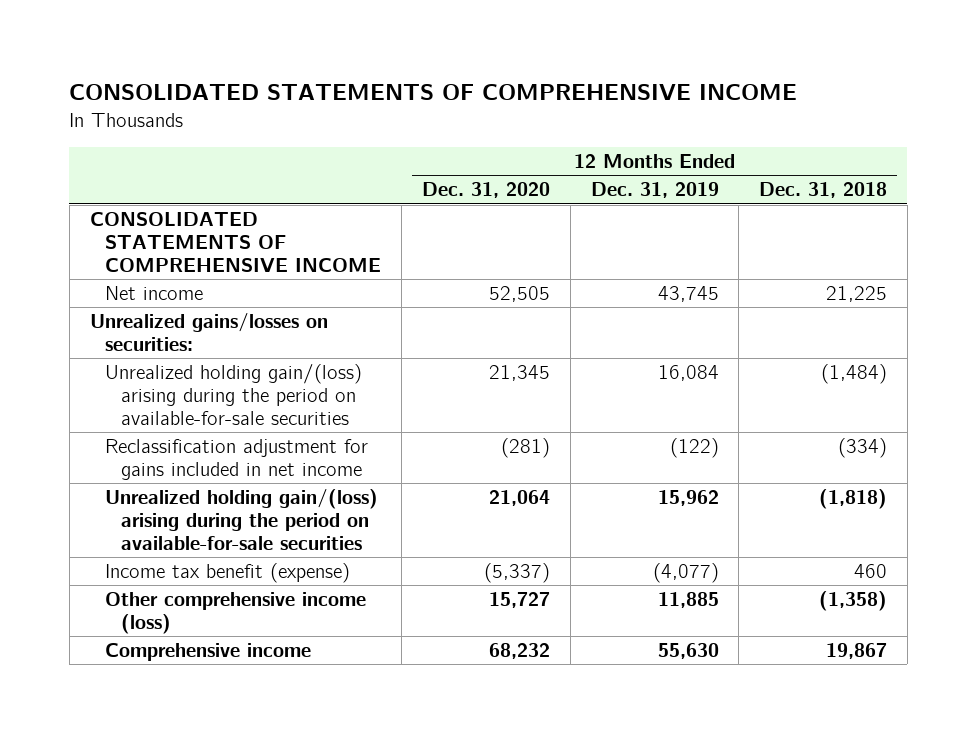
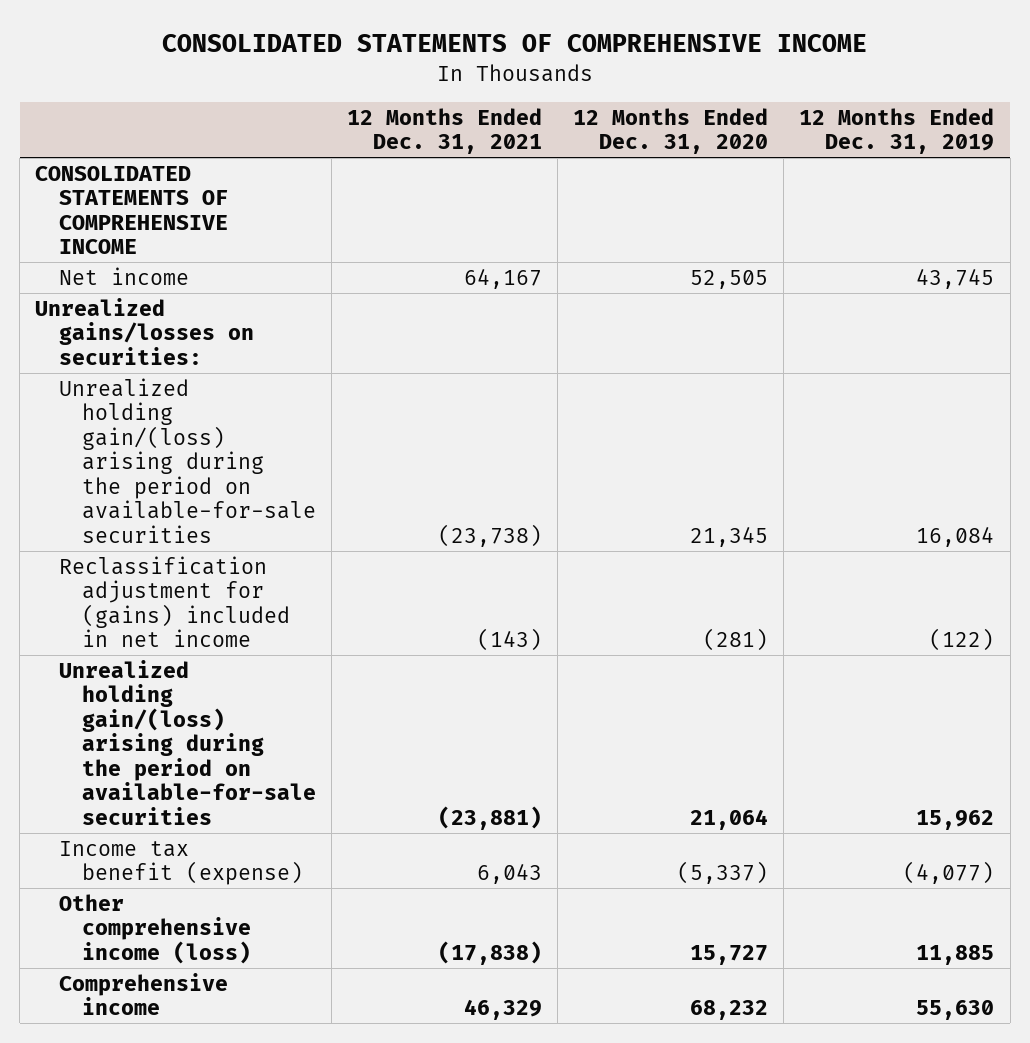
- | 12 Months Ended Dec. 31, 2020 | 12 Months Ended Dec. 31, 2019 | 12 Months Ended Dec. 31, 2018
+ | 12 Months Ended Dec. 31, 2021 | 12 Months Ended Dec. 31, 2020 | 12 Months Ended Dec. 31, 2019
- Reclassification adjustment for gains included in net income | (281) | (122) | (334)
+ Reclassification adjustment for (gains) included in net income | (143) | (281) | (122)

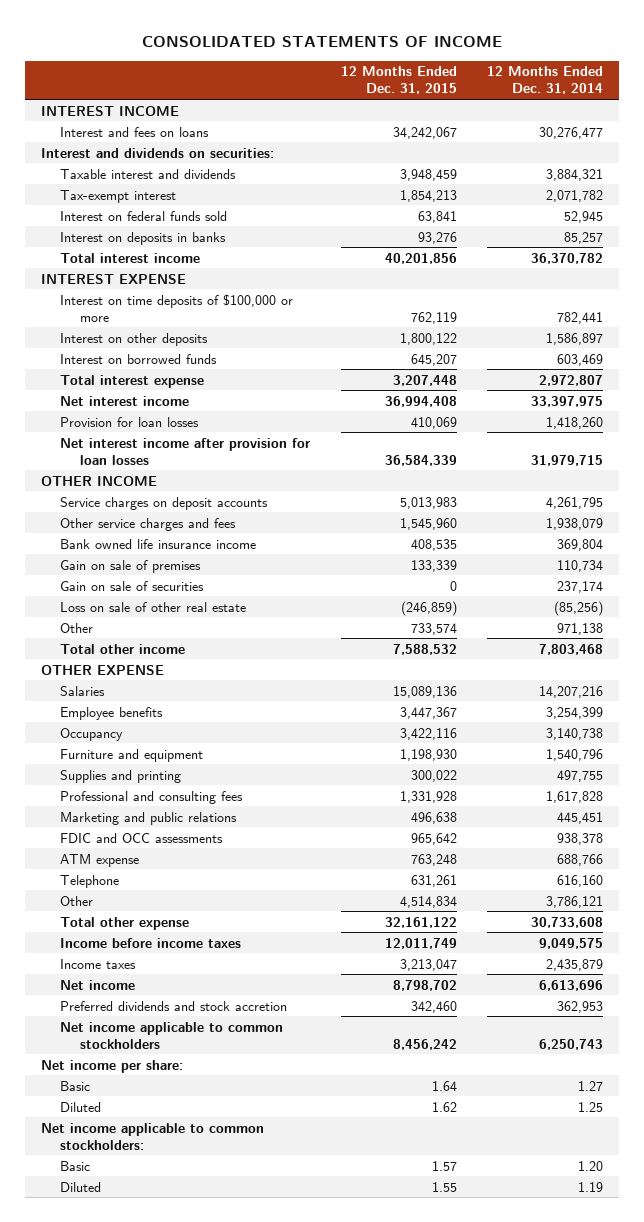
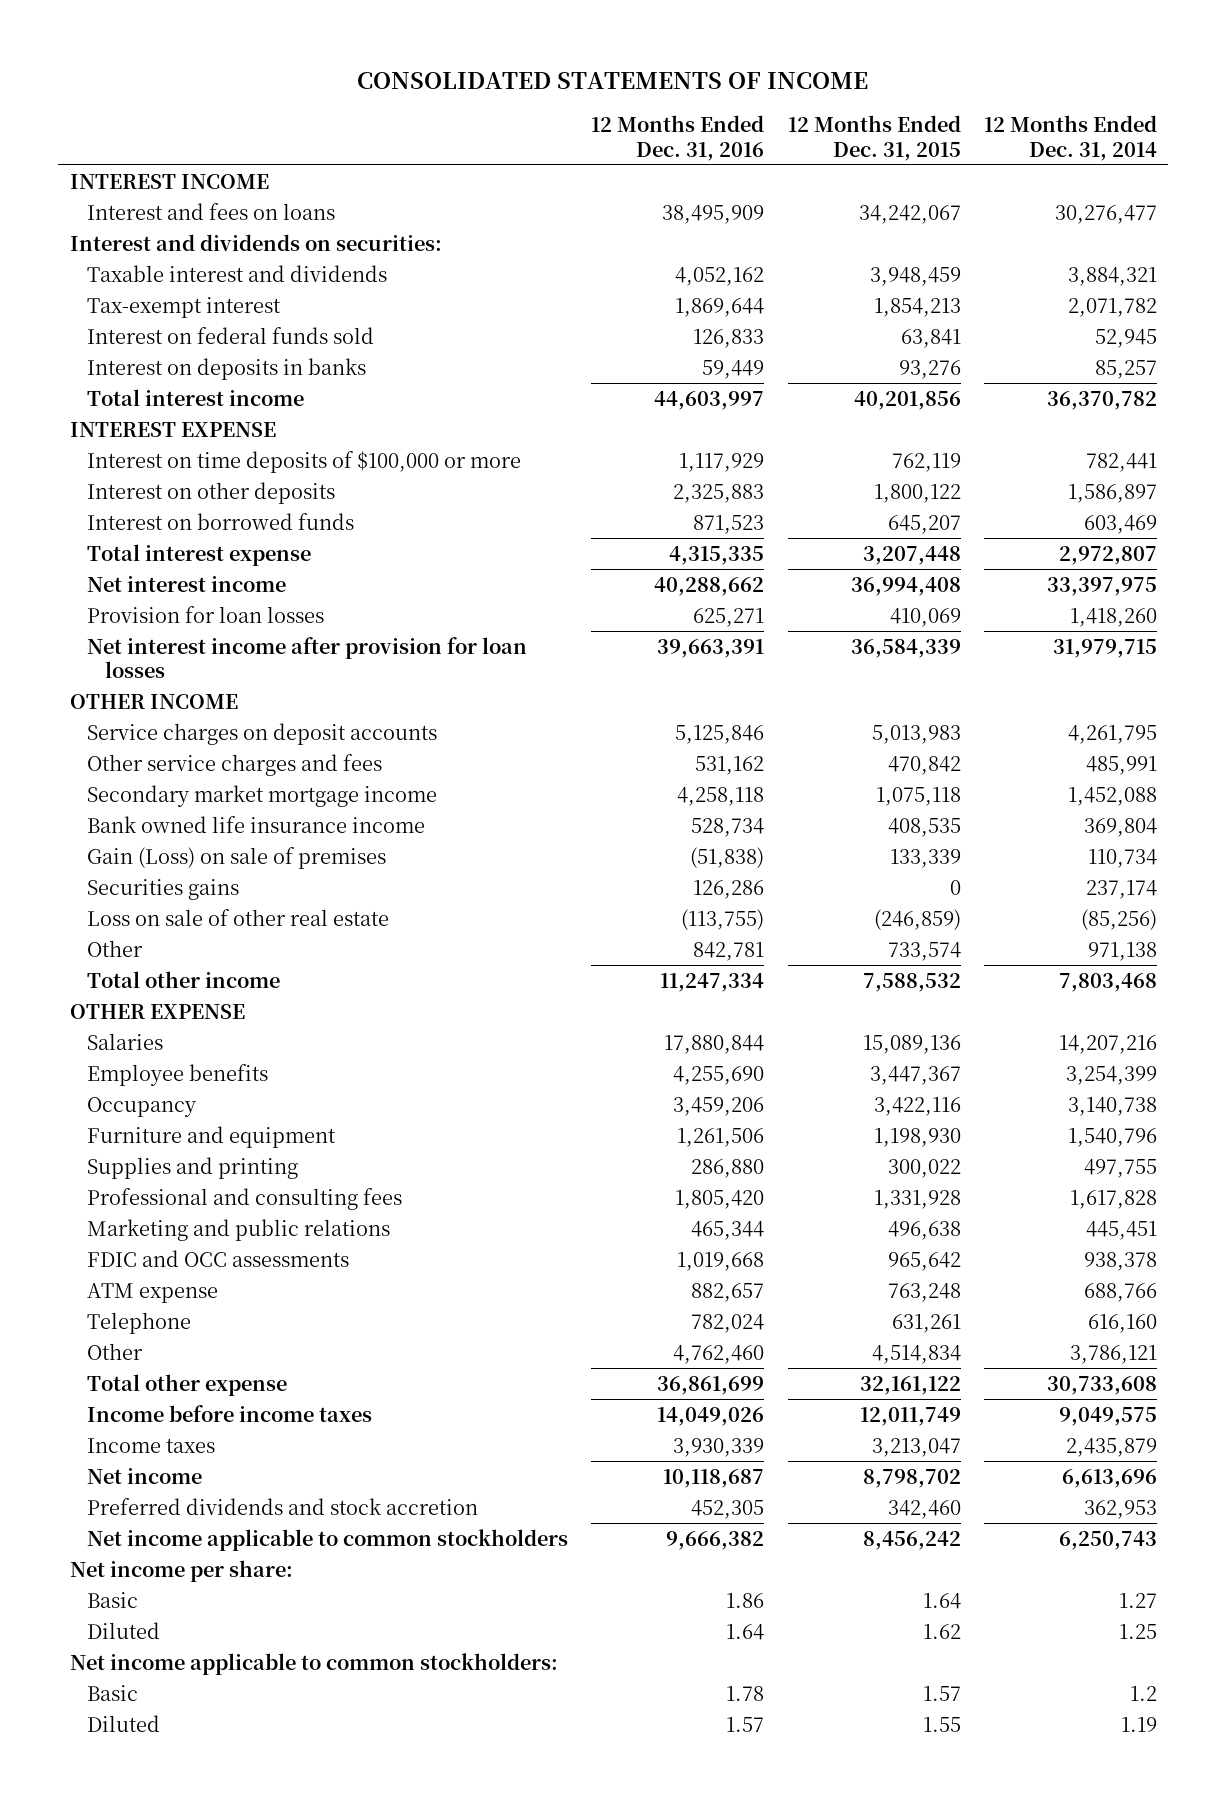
- | 12 Months Ended Dec. 31, 2015 | 12 Months Ended Dec. 31, 2014
+ | 12 Months Ended Dec. 31, 2016 | 12 Months Ended Dec. 31, 2015 | 12 Months Ended Dec. 31, 2014
- Other service charges and fees | 1,545,960 | 1,938,079
+ Other service charges and fees | 531,162 | 470,842 | 485,991
+ Secondary market mortgage income | 4,258,118 | 1,075,118 | 1,452,088
- Gain on sale of premises | 133,339 | 110,734
- Gain on sale of securities | 0 | 237,174
+ Gain (Loss) on sale of premises | (51,838) | 133,339 | 110,734
+ Securities gains | 126,286 | 0 | 237,174
- Basic | 1.57 | 1.20
+ Basic | 1.78 | 1.57 | 1.2

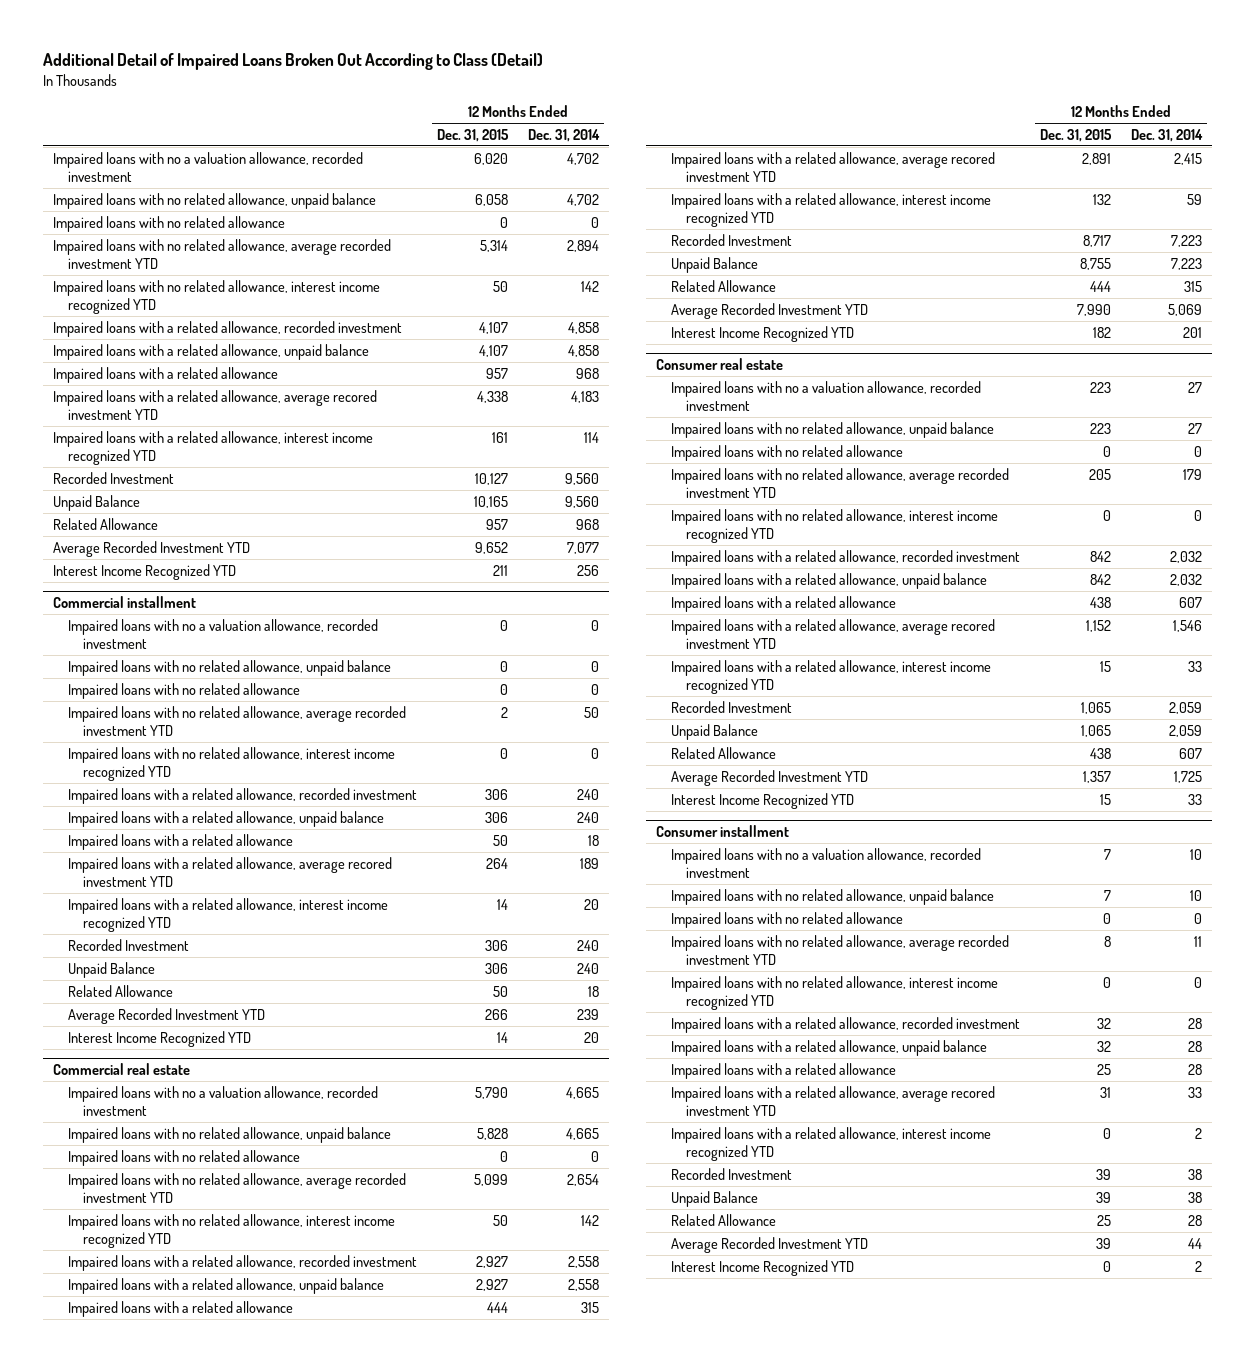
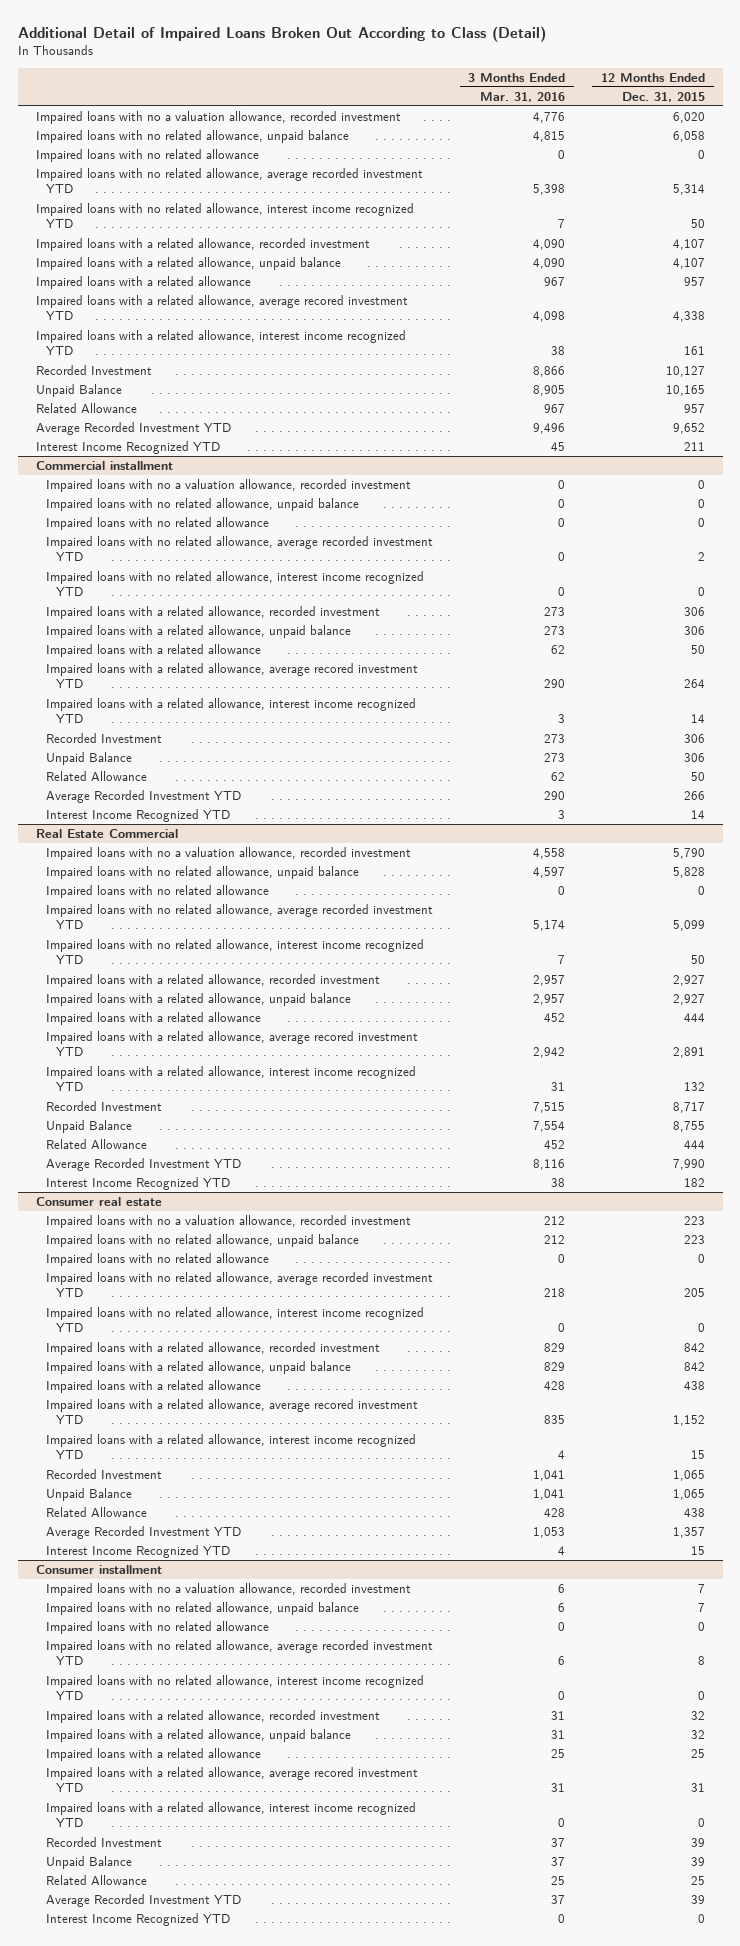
- | 12 Months Ended Dec. 31, 2015 | 12 Months Ended Dec. 31, 2014
+ | 3 Months Ended Mar. 31, 2016 | 12 Months Ended Dec. 31, 2015
- Commercial real estate
+ Real Estate Commercial

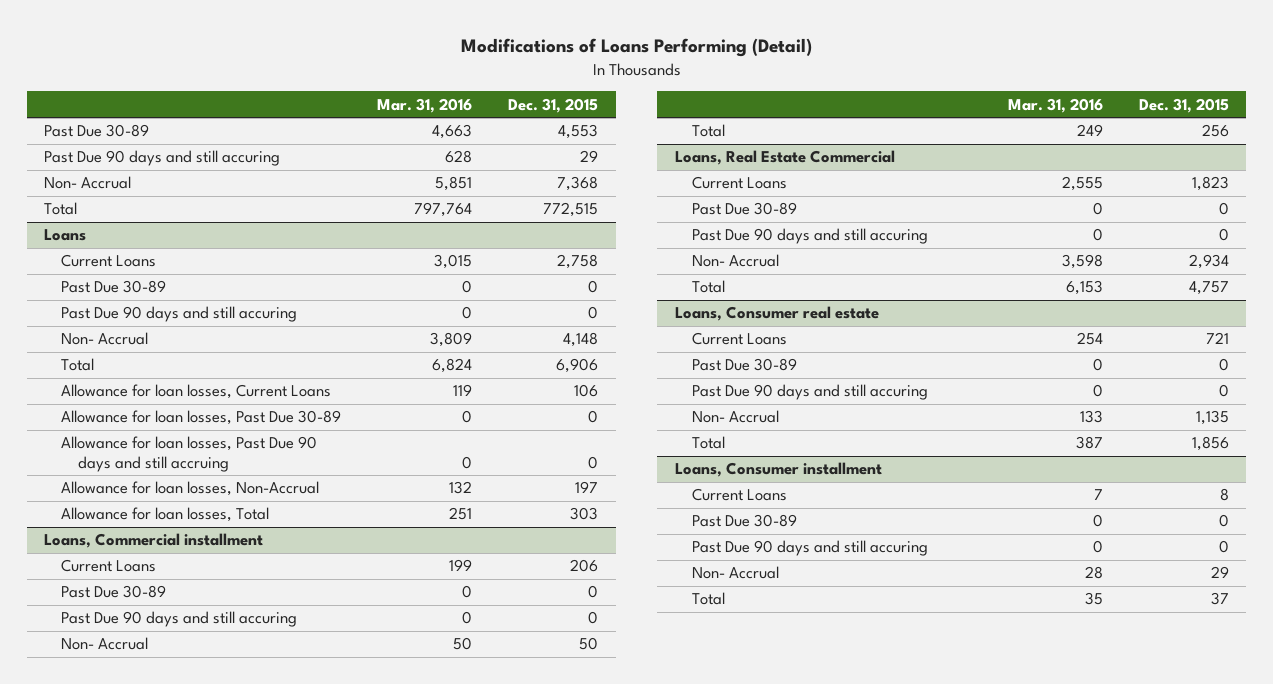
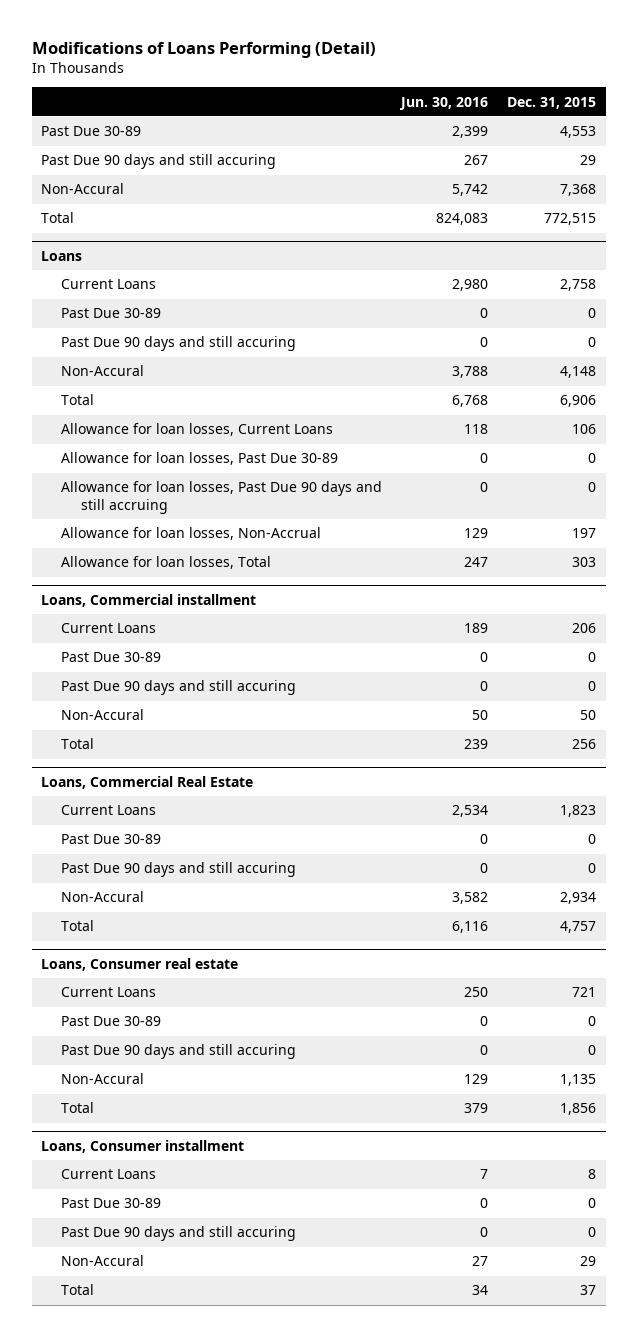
- | Mar. 31, 2016 | Dec. 31, 2015
+ | Jun. 30, 2016 | Dec. 31, 2015
- Non- Accrual | 5,851 | 7,368
+ Non-Accural | 5,742 | 7,368
@ Loans
- Non- Accrual | 3,809 | 4,148
+ Non-Accural | 3,788 | 4,148
@ Loans, Commercial installment
- Non- Accrual | 50 | 50
+ Non-Accural | 50 | 50
- Loans, Real Estate Commercial
+ Loans, Commercial Real Estate
- Non- Accrual | 3,598 | 2,934
+ Non-Accural | 3,582 | 2,934
@ Loans, Consumer real estate
- Non- Accrual | 133 | 1,135
+ Non-Accural | 129 | 1,135
@ Loans, Consumer installment
- Non- Accrual | 28 | 29
+ Non-Accural | 27 | 29

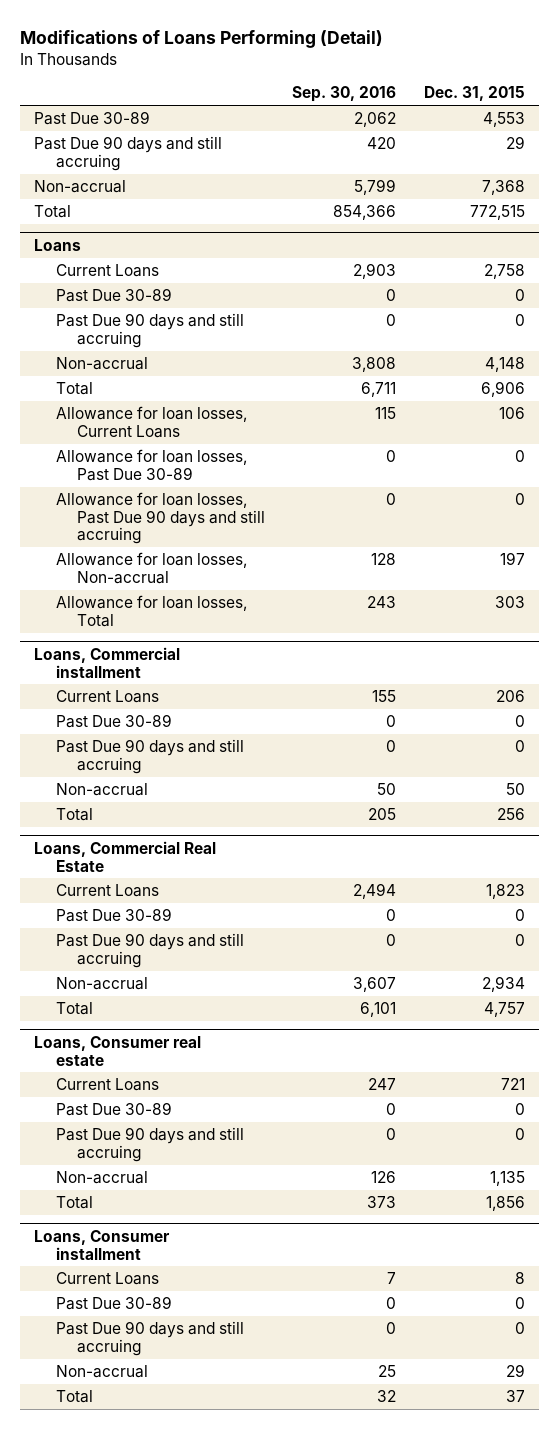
- | Jun. 30, 2016 | Dec. 31, 2015
+ | Sep. 30, 2016 | Dec. 31, 2015
- Past Due 90 days and still accuring | 267 | 29
- Non-Accural | 5,742 | 7,368
+ Past Due 90 days and still accruing | 420 | 29
+ Non-accrual | 5,799 | 7,368
@ Loans
- Past Due 90 days and still accuring | 0 | 0
- Non-Accural | 3,788 | 4,148
+ Past Due 90 days and still accruing | 0 | 0
+ Non-accrual | 3,808 | 4,148
- Allowance for loan losses, Non-Accrual | 129 | 197
+ Allowance for loan losses, Non-accrual | 128 | 197
@ Loans, Commercial installment
- Past Due 90 days and still accuring | 0 | 0
- Non-Accural | 50 | 50
+ Past Due 90 days and still accruing | 0 | 0
+ Non-accrual | 50 | 50
@ Loans, Commercial Real Estate
- Past Due 90 days and still accuring | 0 | 0
- Non-Accural | 3,582 | 2,934
+ Past Due 90 days and still accruing | 0 | 0
+ Non-accrual | 3,607 | 2,934
@ Loans, Consumer real estate
- Past Due 90 days and still accuring | 0 | 0
- Non-Accural | 129 | 1,135
+ Past Due 90 days and still accruing | 0 | 0
+ Non-accrual | 126 | 1,135
@ Loans, Consumer installment
- Past Due 90 days and still accuring | 0 | 0
- Non-Accural | 27 | 29
+ Past Due 90 days and still accruing | 0 | 0
+ Non-accrual | 25 | 29

